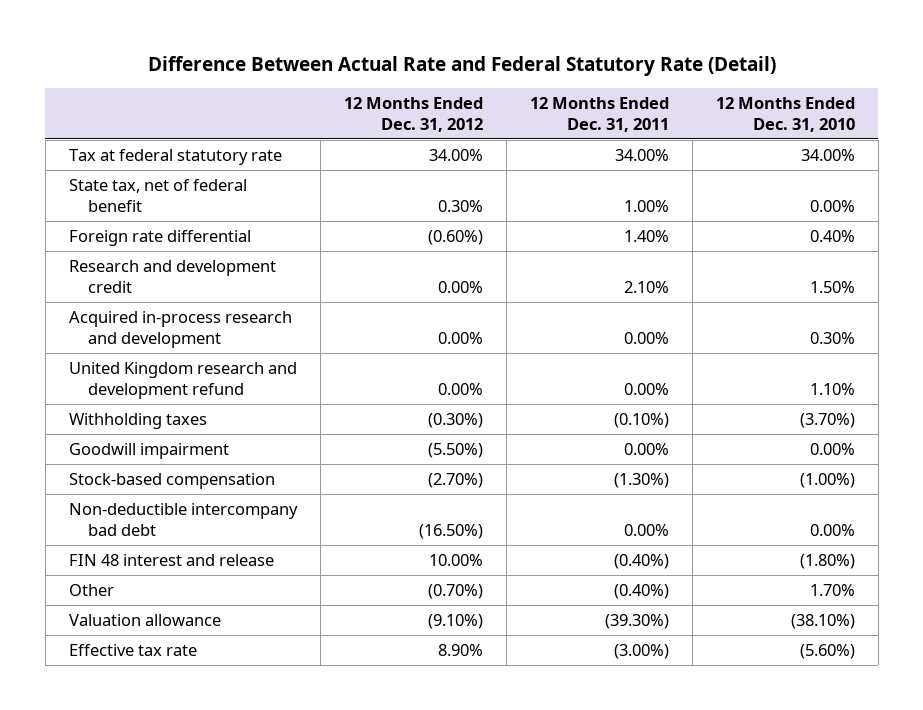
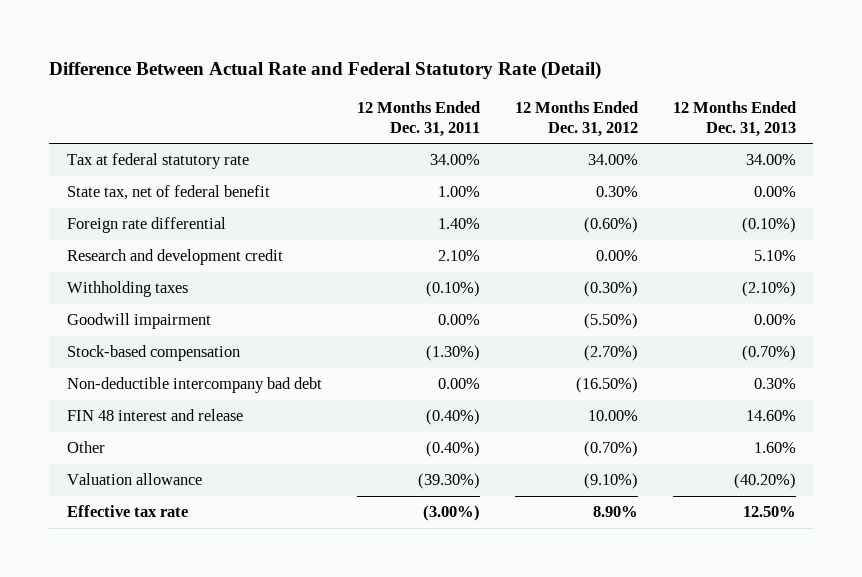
- | 12 Months Ended Dec. 31, 2012 | 12 Months Ended Dec. 31, 2011 | 12 Months Ended Dec. 31, 2010
+ | 12 Months Ended Dec. 31, 2011 | 12 Months Ended Dec. 31, 2012 | 12 Months Ended Dec. 31, 2013
- Acquired in-process research and development | 0.00% | 0.00% | 0.30%
- United Kingdom research and development refund | 0.00% | 0.00% | 1.10%

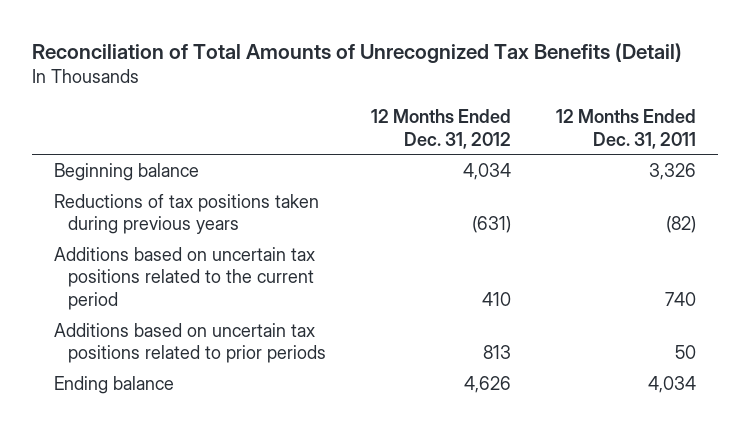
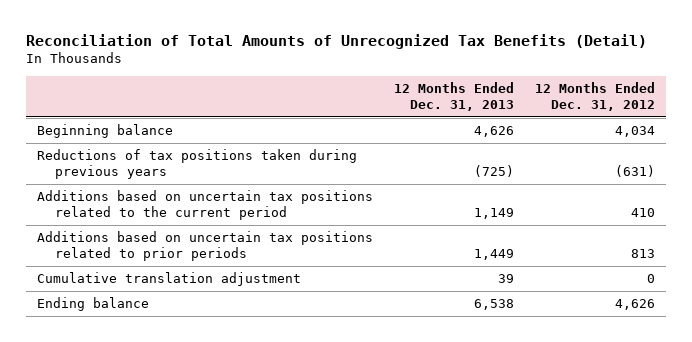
- | 12 Months Ended Dec. 31, 2012 | 12 Months Ended Dec. 31, 2011
+ | 12 Months Ended Dec. 31, 2013 | 12 Months Ended Dec. 31, 2012
+ Cumulative translation adjustment | 39 | 0

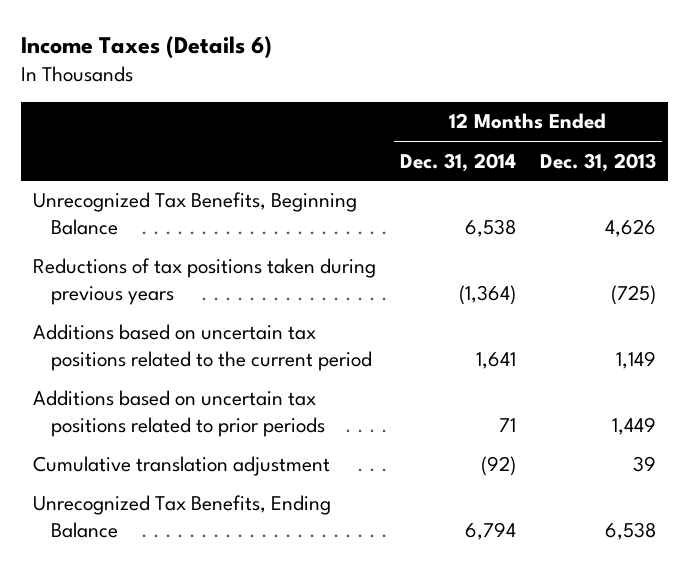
- Reconciliation of Total Amounts of Unrecognized Tax Benefits (Detail)
+ Income Taxes (Details 6)
- | 12 Months Ended Dec. 31, 2013 | 12 Months Ended Dec. 31, 2012
+ | 12 Months Ended Dec. 31, 2014 | 12 Months Ended Dec. 31, 2013
- Beginning balance | 4,626 | 4,034
+ Unrecognized Tax Benefits, Beginning Balance | 6,538 | 4,626
- Ending balance | 6,538 | 4,626
+ Unrecognized Tax Benefits, Ending Balance | 6,794 | 6,538

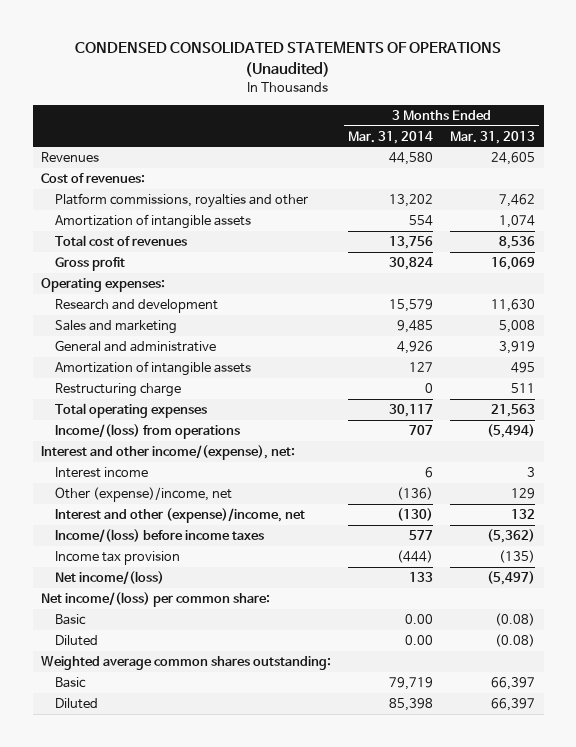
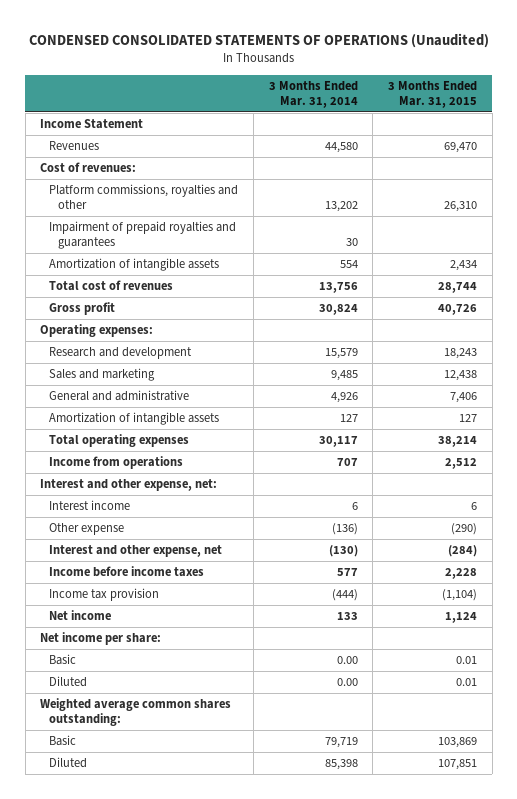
- | 3 Months Ended Mar. 31, 2014 | 3 Months Ended Mar. 31, 2013
+ | 3 Months Ended Mar. 31, 2014 | 3 Months Ended Mar. 31, 2015
+ Income Statement
+ Impairment of prepaid royalties and guarantees | 30 |
- Restructuring charge | 0 | 511
- Income/(loss) from operations | 707 | (5,494)
- Interest and other income/(expense), net:
+ Income from operations | 707 | 2,512
+ Interest and other expense, net:
- Other (expense)/income, net | (136) | 129
- Interest and other (expense)/income, net | (130) | 132
- Income/(loss) before income taxes | 577 | (5,362)
+ Other expense | (136) | (290)
+ Interest and other expense, net | (130) | (284)
+ Income before income taxes | 577 | 2,228
- Net income/(loss) | 133 | (5,497)
- Net income/(loss) per common share:
+ Net income | 133 | 1,124
+ Net income per share:

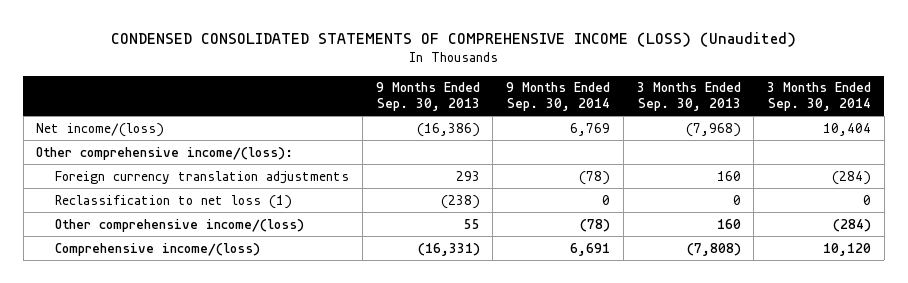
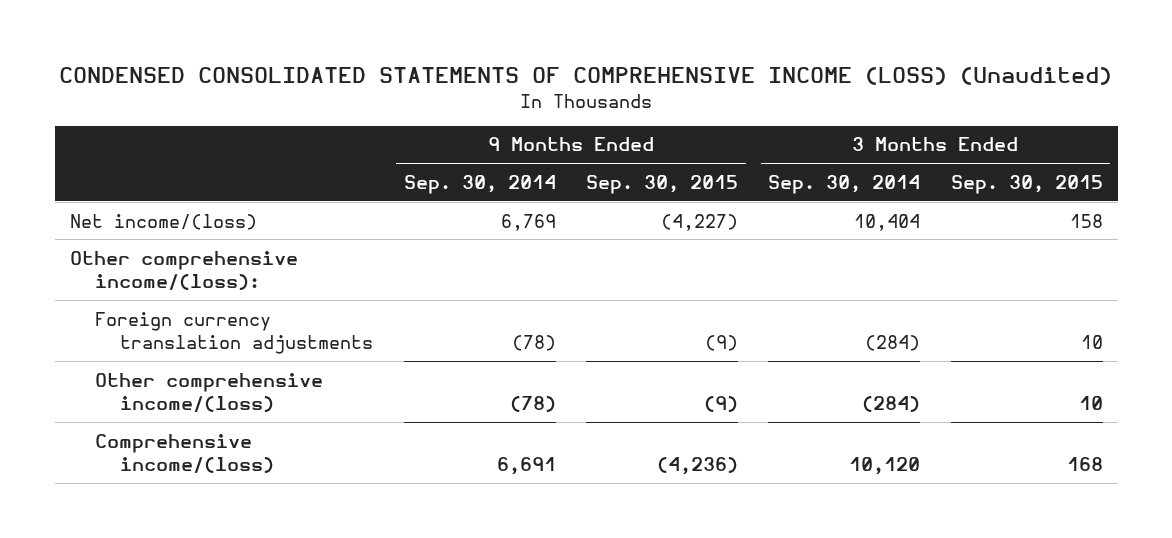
- | 9 Months Ended Sep. 30, 2013 | 9 Months Ended Sep. 30, 2014 | 3 Months Ended Sep. 30, 2013 | 3 Months Ended Sep. 30, 2014
+ | 9 Months Ended Sep. 30, 2014 | 9 Months Ended Sep. 30, 2015 | 3 Months Ended Sep. 30, 2014 | 3 Months Ended Sep. 30, 2015
- Reclassification to net loss (1) | (238) | 0 | 0 | 0

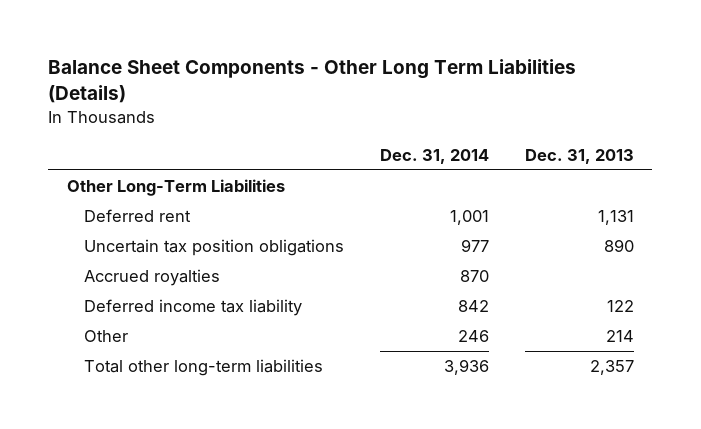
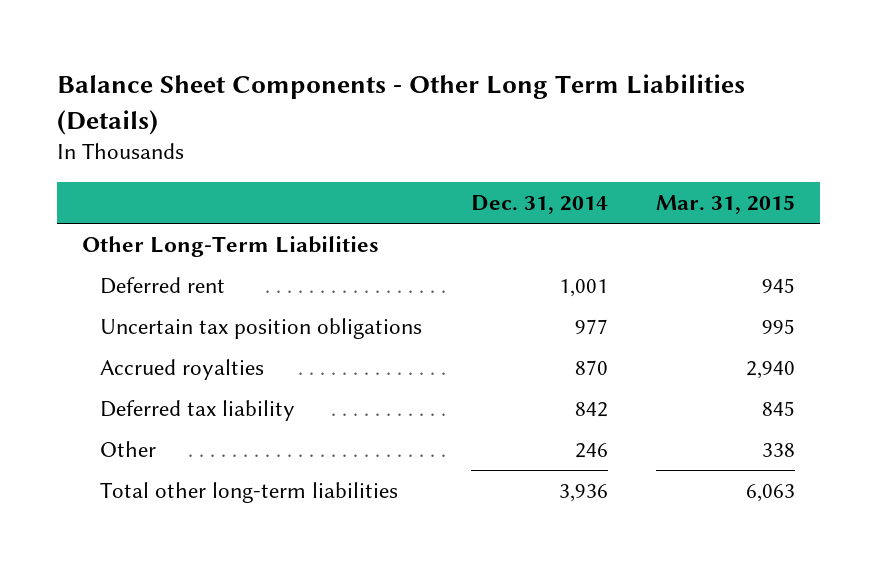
- | Dec. 31, 2014 | Dec. 31, 2013
+ | Dec. 31, 2014 | Mar. 31, 2015
- Deferred income tax liability | 842 | 122
+ Deferred tax liability | 842 | 845

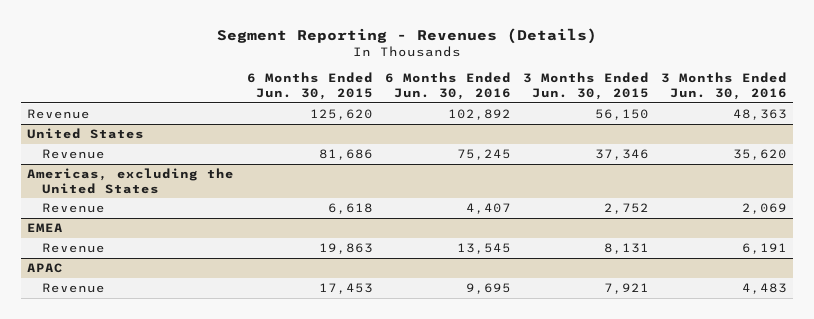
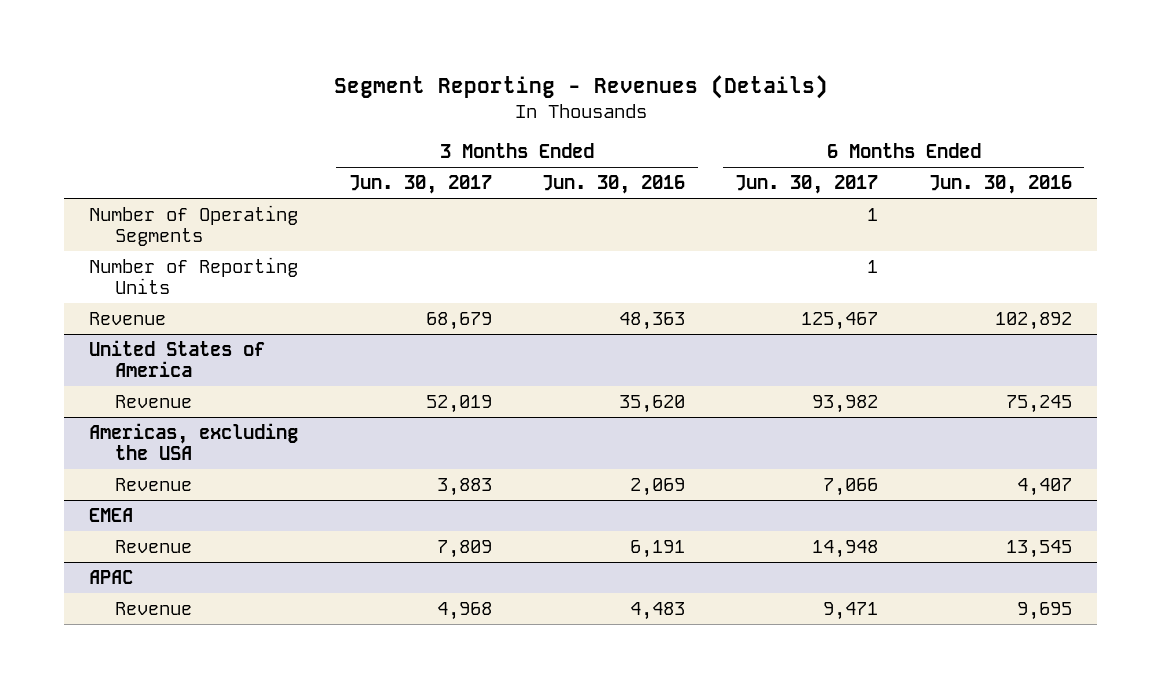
- | 6 Months Ended Jun. 30, 2015 | 6 Months Ended Jun. 30, 2016 | 3 Months Ended Jun. 30, 2015 | 3 Months Ended Jun. 30, 2016
+ | 3 Months Ended Jun. 30, 2017 | 3 Months Ended Jun. 30, 2016 | 6 Months Ended Jun. 30, 2017 | 6 Months Ended Jun. 30, 2016
+ Number of Operating Segments | | | 1 |
+ Number of Reporting Units | | | 1 |
- United States
+ United States of America
- Americas, excluding the United States
+ Americas, excluding the USA

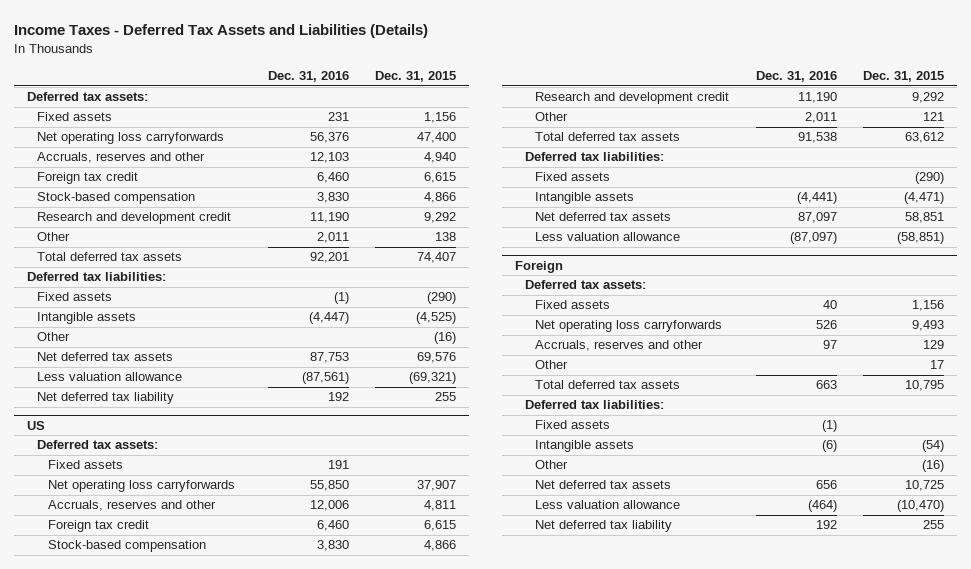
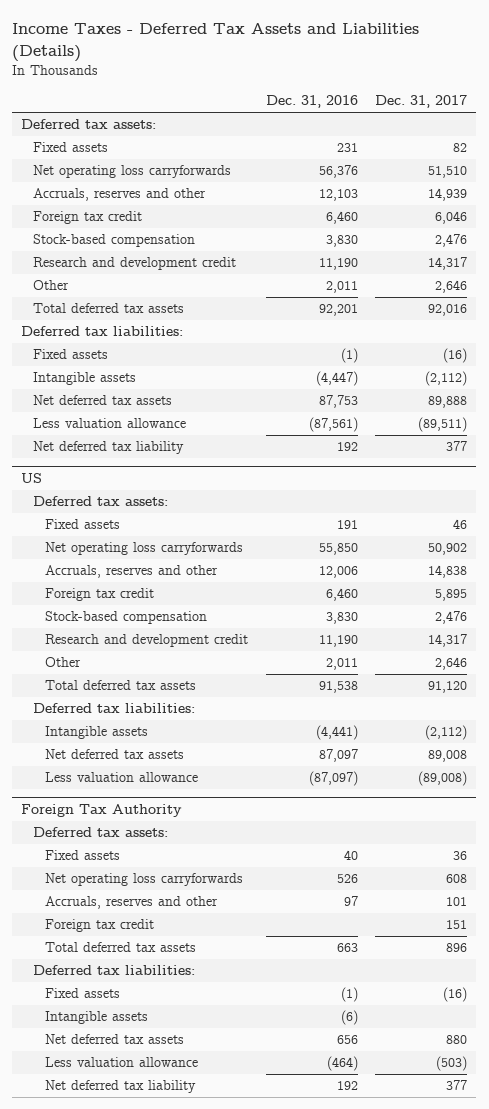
- | Dec. 31, 2016 | Dec. 31, 2015
+ | Dec. 31, 2016 | Dec. 31, 2017
- Other | | (16)
@ US
- Fixed assets | | (290)
- Foreign
+ Foreign Tax Authority
- Other | | 17
+ Foreign tax credit | | 151
- Other | | (16)

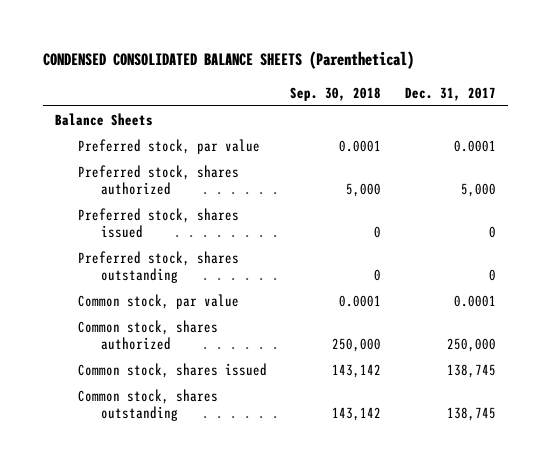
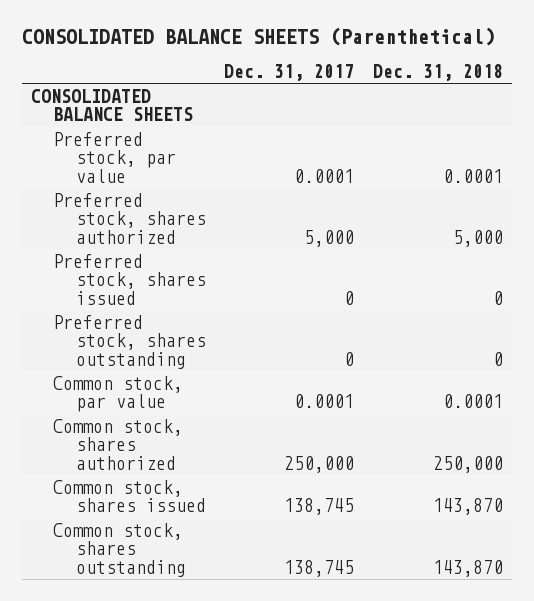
- CONDENSED CONSOLIDATED BALANCE SHEETS (Parenthetical)
+ CONSOLIDATED BALANCE SHEETS (Parenthetical)
- | Sep. 30, 2018 | Dec. 31, 2017
+ | Dec. 31, 2017 | Dec. 31, 2018
- Balance Sheets
+ CONSOLIDATED BALANCE SHEETS

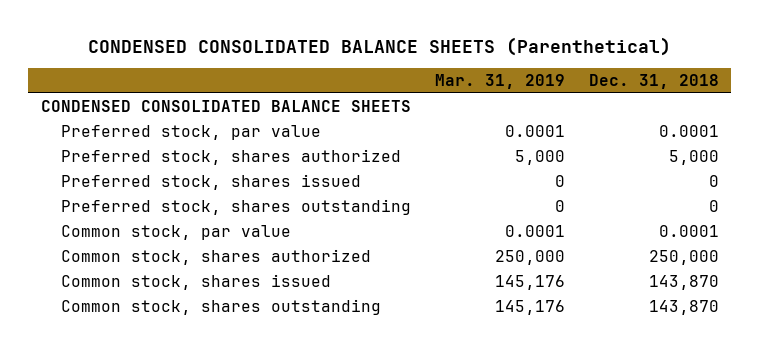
- CONSOLIDATED BALANCE SHEETS (Parenthetical)
+ CONDENSED CONSOLIDATED BALANCE SHEETS (Parenthetical)
- | Dec. 31, 2017 | Dec. 31, 2018
+ | Mar. 31, 2019 | Dec. 31, 2018
- CONSOLIDATED BALANCE SHEETS
+ CONDENSED CONSOLIDATED BALANCE SHEETS

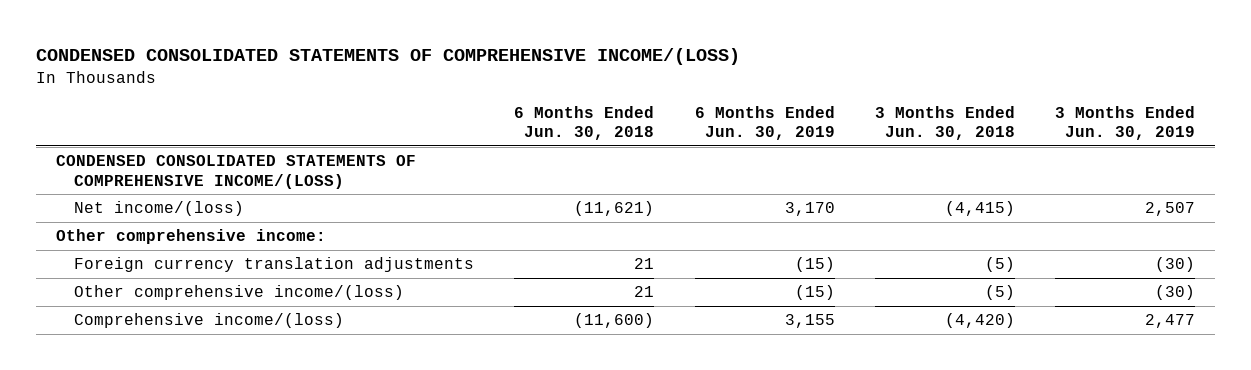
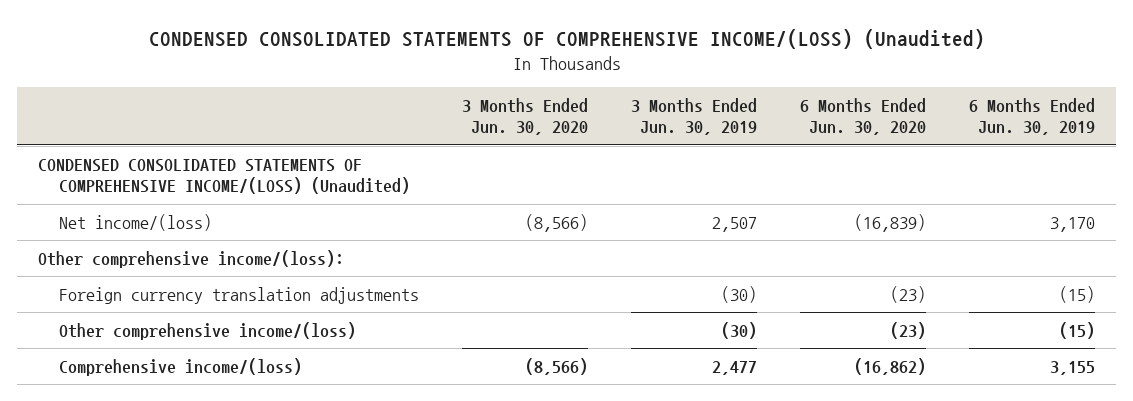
- CONDENSED CONSOLIDATED STATEMENTS OF COMPREHENSIVE INCOME/(LOSS)
+ CONDENSED CONSOLIDATED STATEMENTS OF COMPREHENSIVE INCOME/(LOSS) (Unaudited)
- | 6 Months Ended Jun. 30, 2018 | 6 Months Ended Jun. 30, 2019 | 3 Months Ended Jun. 30, 2018 | 3 Months Ended Jun. 30, 2019
+ | 3 Months Ended Jun. 30, 2020 | 3 Months Ended Jun. 30, 2019 | 6 Months Ended Jun. 30, 2020 | 6 Months Ended Jun. 30, 2019
- CONDENSED CONSOLIDATED STATEMENTS OF COMPREHENSIVE INCOME/(LOSS)
+ CONDENSED CONSOLIDATED STATEMENTS OF COMPREHENSIVE INCOME/(LOSS) (Unaudited)
- Other comprehensive income:
+ Other comprehensive income/(loss):

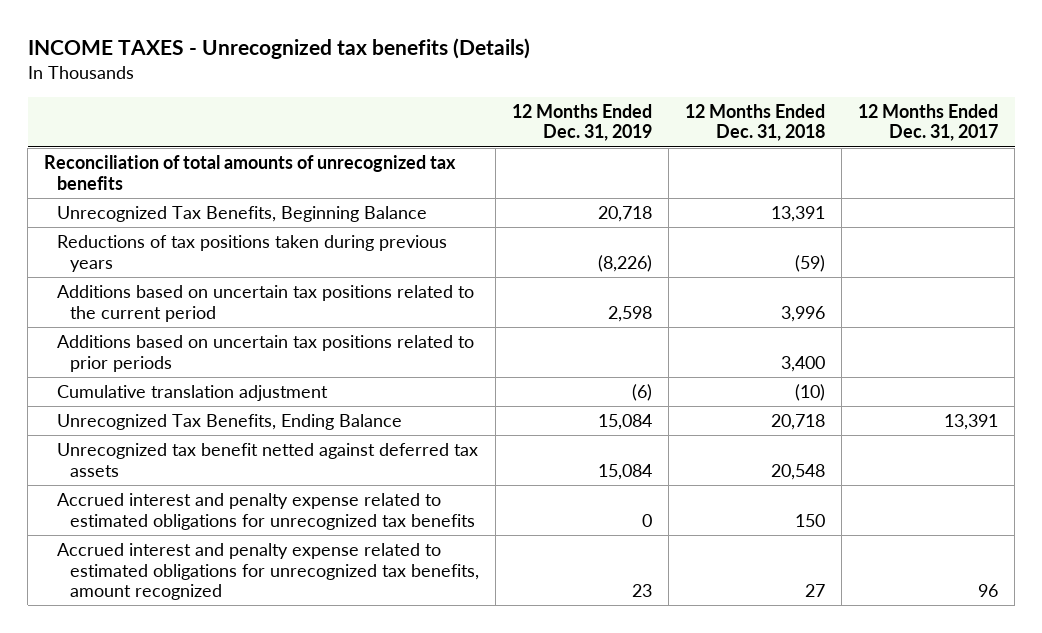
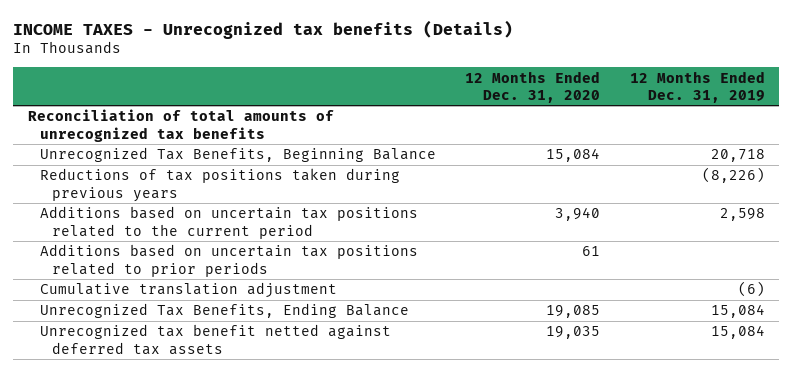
- | 12 Months Ended Dec. 31, 2019 | 12 Months Ended Dec. 31, 2018 | 12 Months Ended Dec. 31, 2017
+ | 12 Months Ended Dec. 31, 2020 | 12 Months Ended Dec. 31, 2019
- Accrued interest and penalty expense related to estimated obligations for unrecognized tax benefits | 0 | 150 |
- Accrued interest and penalty expense related to estimated obligations for unrecognized tax benefits, amount recognized | 23 | 27 | 96

